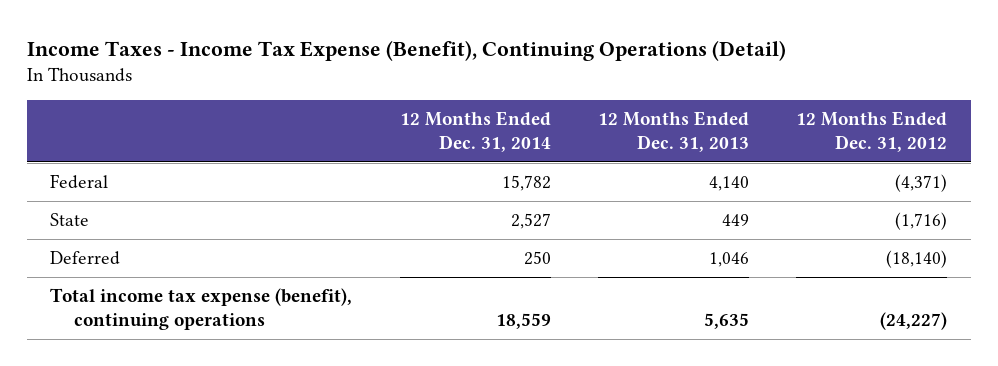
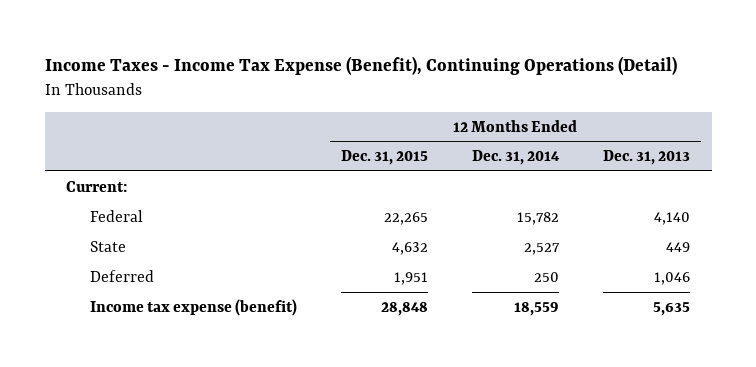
- | 12 Months Ended Dec. 31, 2014 | 12 Months Ended Dec. 31, 2013 | 12 Months Ended Dec. 31, 2012
+ | 12 Months Ended Dec. 31, 2015 | 12 Months Ended Dec. 31, 2014 | 12 Months Ended Dec. 31, 2013
+ Current:
- Total income tax expense (benefit), continuing operations | 18,559 | 5,635 | (24,227)
+ Income tax expense (benefit) | 28,848 | 18,559 | 5,635

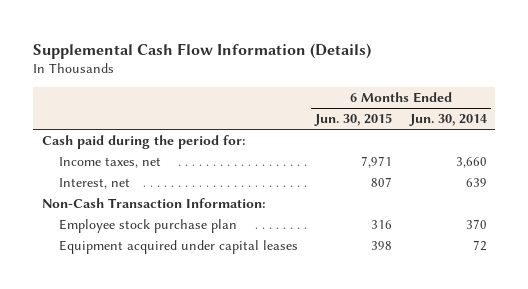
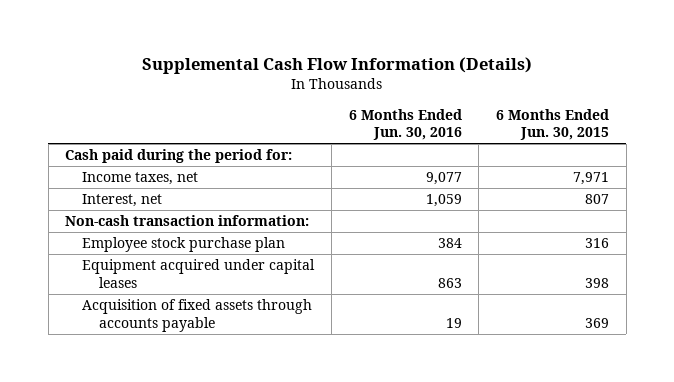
- | 6 Months Ended Jun. 30, 2015 | 6 Months Ended Jun. 30, 2014
+ | 6 Months Ended Jun. 30, 2016 | 6 Months Ended Jun. 30, 2015
- Non-Cash Transaction Information:
+ Non-cash transaction information:
+ Acquisition of fixed assets through accounts payable | 19 | 369

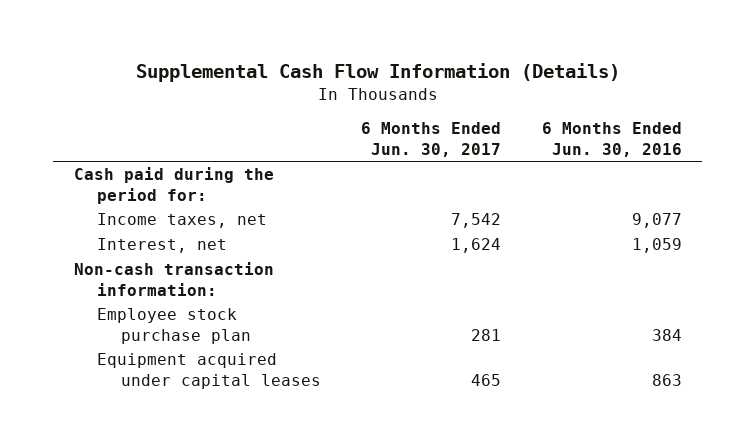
- | 6 Months Ended Jun. 30, 2016 | 6 Months Ended Jun. 30, 2015
+ | 6 Months Ended Jun. 30, 2017 | 6 Months Ended Jun. 30, 2016
- Acquisition of fixed assets through accounts payable | 19 | 369

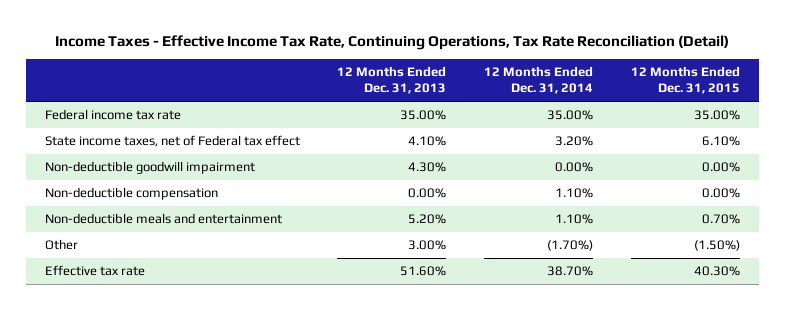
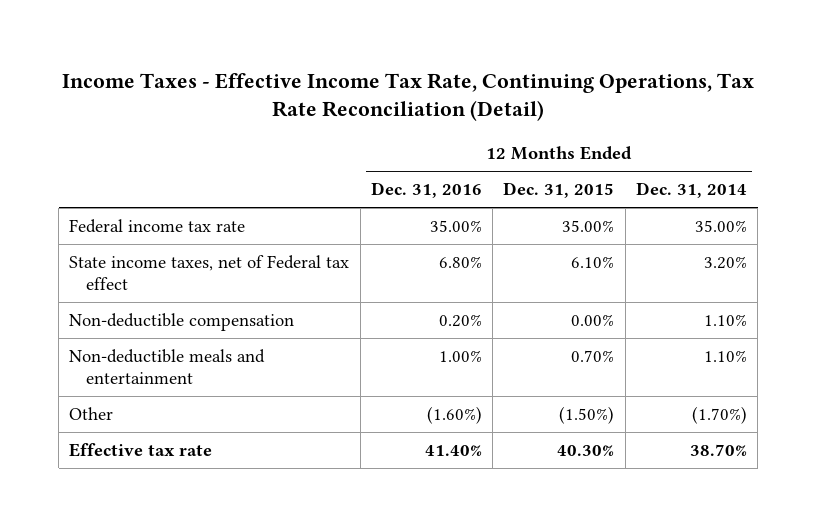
- | 12 Months Ended Dec. 31, 2013 | 12 Months Ended Dec. 31, 2014 | 12 Months Ended Dec. 31, 2015
+ | 12 Months Ended Dec. 31, 2016 | 12 Months Ended Dec. 31, 2015 | 12 Months Ended Dec. 31, 2014
- Non-deductible goodwill impairment | 4.30% | 0.00% | 0.00%

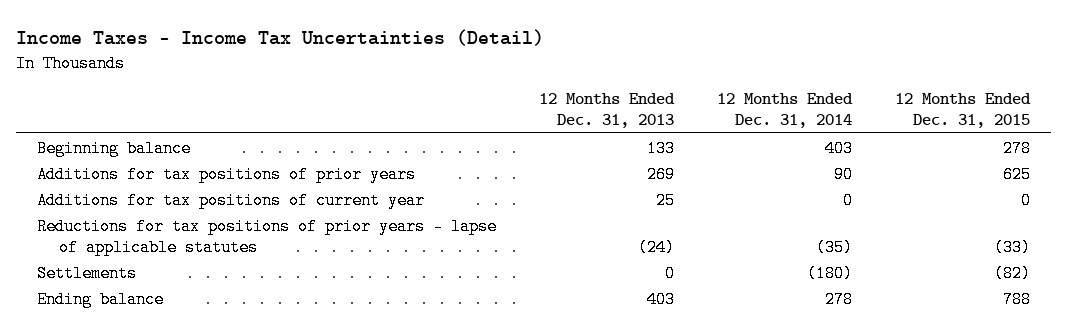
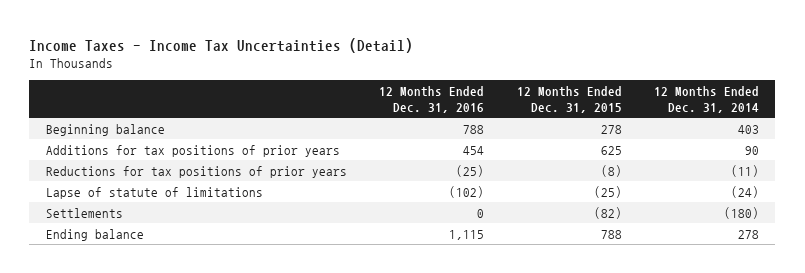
- | 12 Months Ended Dec. 31, 2013 | 12 Months Ended Dec. 31, 2014 | 12 Months Ended Dec. 31, 2015
+ | 12 Months Ended Dec. 31, 2016 | 12 Months Ended Dec. 31, 2015 | 12 Months Ended Dec. 31, 2014
- Additions for tax positions of current year | 25 | 0 | 0
- Reductions for tax positions of prior years - lapse of applicable statutes | (24) | (35) | (33)
+ Reductions for tax positions of prior years | (25) | (8) | (11)
+ Lapse of statute of limitations | (102) | (25) | (24)

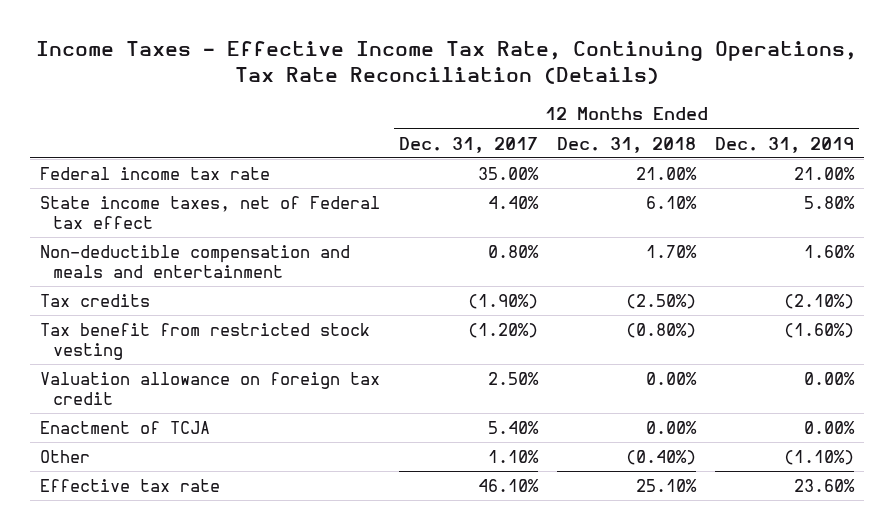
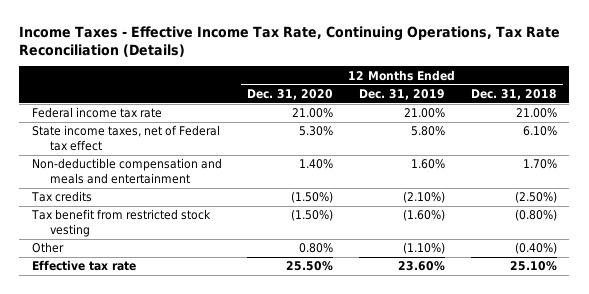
- | 12 Months Ended Dec. 31, 2017 | 12 Months Ended Dec. 31, 2018 | 12 Months Ended Dec. 31, 2019
+ | 12 Months Ended Dec. 31, 2020 | 12 Months Ended Dec. 31, 2019 | 12 Months Ended Dec. 31, 2018
- Valuation allowance on foreign tax credit | 2.50% | 0.00% | 0.00%
- Enactment of TCJA | 5.40% | 0.00% | 0.00%

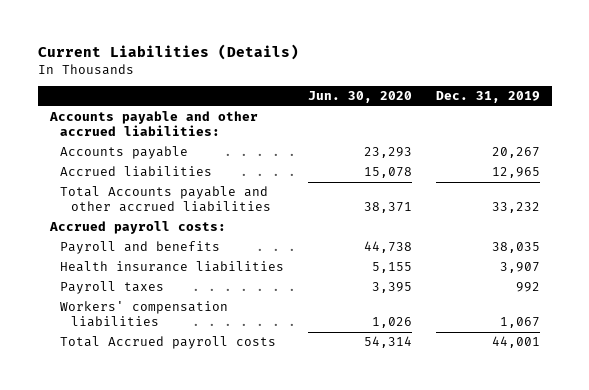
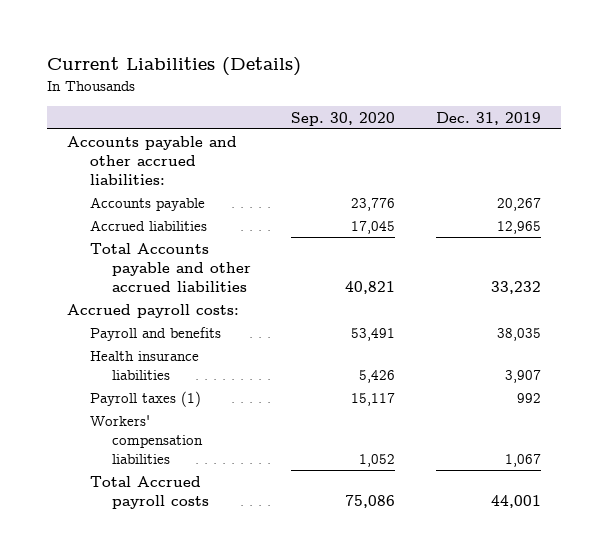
- | Jun. 30, 2020 | Dec. 31, 2019
+ | Sep. 30, 2020 | Dec. 31, 2019
- Payroll taxes | 3,395 | 992
+ Payroll taxes (1) | 15,117 | 992

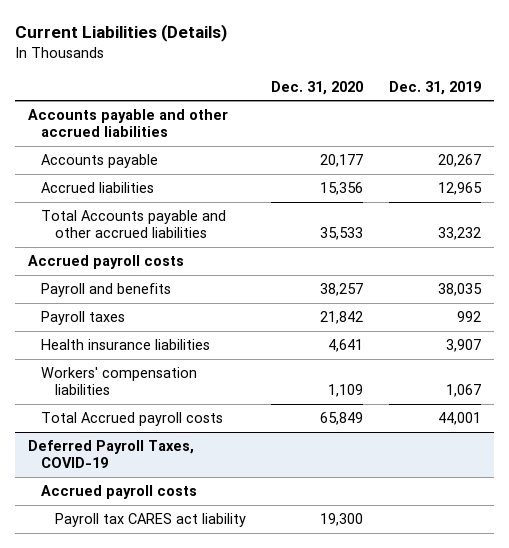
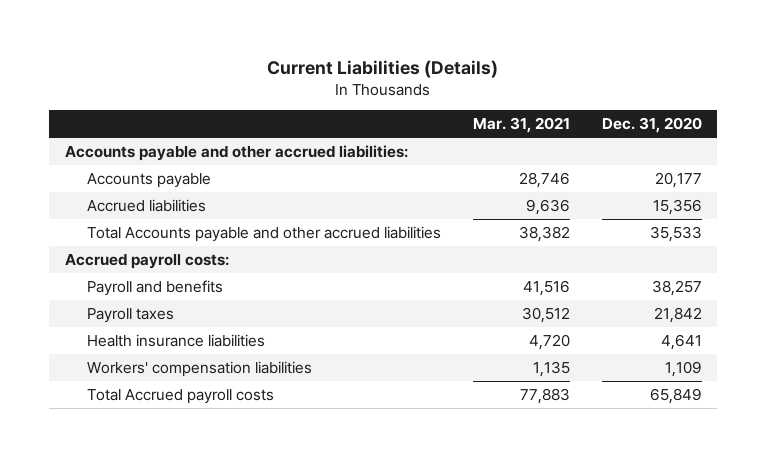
- | Dec. 31, 2020 | Dec. 31, 2019
+ | Mar. 31, 2021 | Dec. 31, 2020
- Accounts payable and other accrued liabilities
+ Accounts payable and other accrued liabilities:
- Accrued payroll costs
+ Accrued payroll costs:
- Deferred Payroll Taxes, COVID-19
- Accrued payroll costs
- Payroll tax CARES act liability | 19,300 |

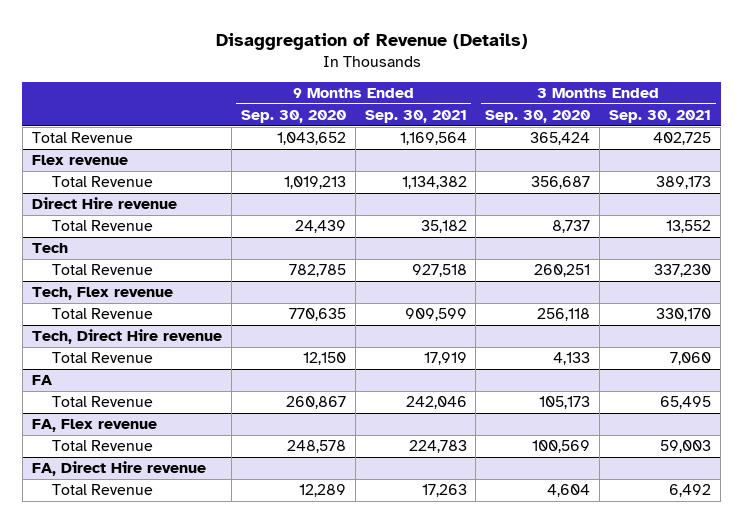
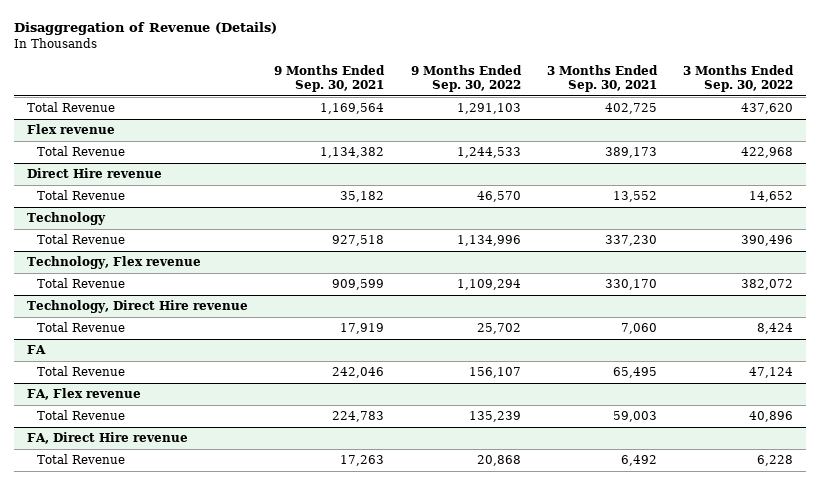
- | 9 Months Ended Sep. 30, 2020 | 9 Months Ended Sep. 30, 2021 | 3 Months Ended Sep. 30, 2020 | 3 Months Ended Sep. 30, 2021
+ | 9 Months Ended Sep. 30, 2021 | 9 Months Ended Sep. 30, 2022 | 3 Months Ended Sep. 30, 2021 | 3 Months Ended Sep. 30, 2022
- Tech
+ Technology
- Tech, Flex revenue
+ Technology, Flex revenue
- Tech, Direct Hire revenue
+ Technology, Direct Hire revenue

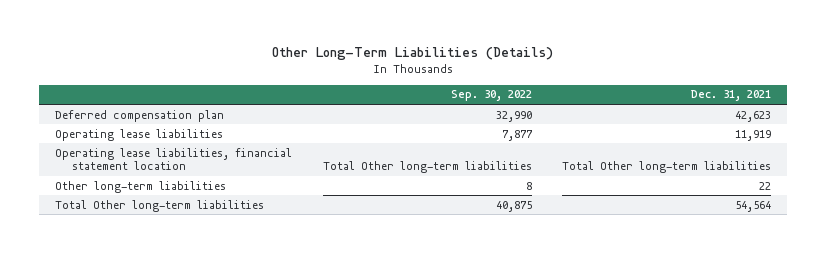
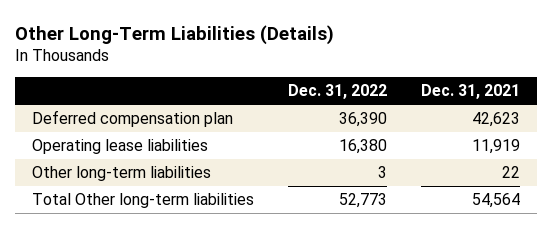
- | Sep. 30, 2022 | Dec. 31, 2021
+ | Dec. 31, 2022 | Dec. 31, 2021
- Operating lease liabilities, financial statement location | Total Other long-term liabilities | Total Other long-term liabilities

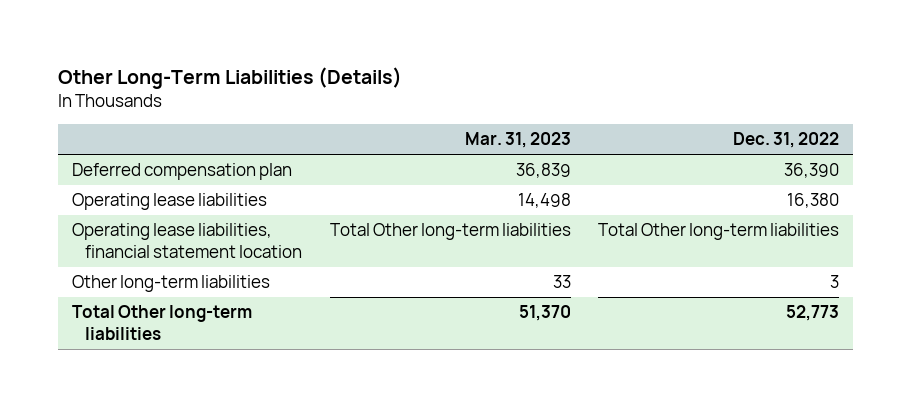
- | Dec. 31, 2022 | Dec. 31, 2021
+ | Mar. 31, 2023 | Dec. 31, 2022
+ Operating lease liabilities, financial statement location | Total Other long-term liabilities | Total Other long-term liabilities

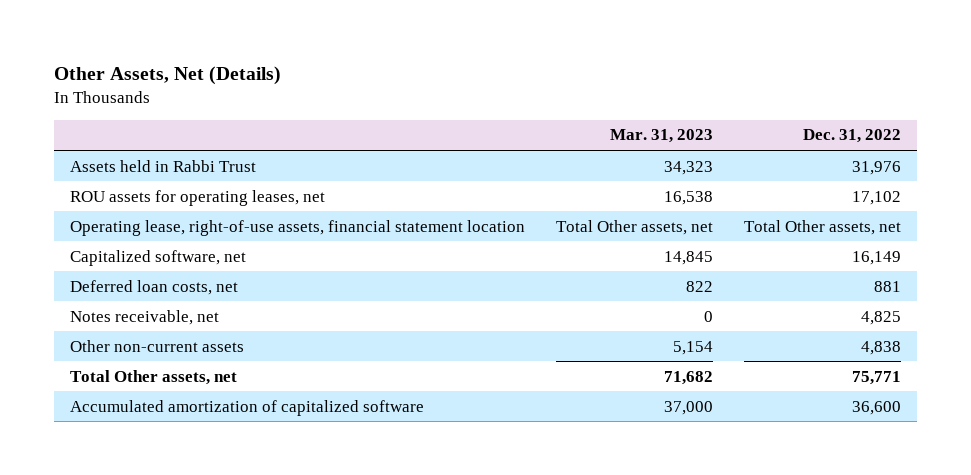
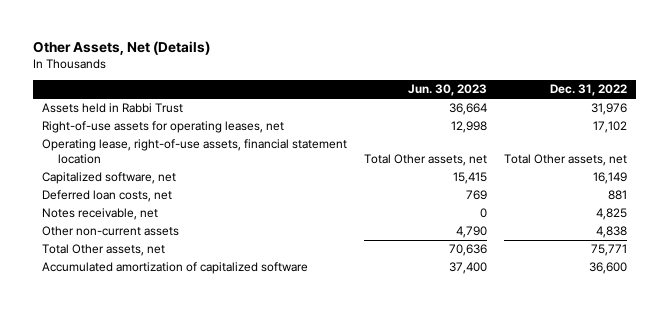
- | Mar. 31, 2023 | Dec. 31, 2022
+ | Jun. 30, 2023 | Dec. 31, 2022
- ROU assets for operating leases, net | 16,538 | 17,102
+ Right-of-use assets for operating leases, net | 12,998 | 17,102

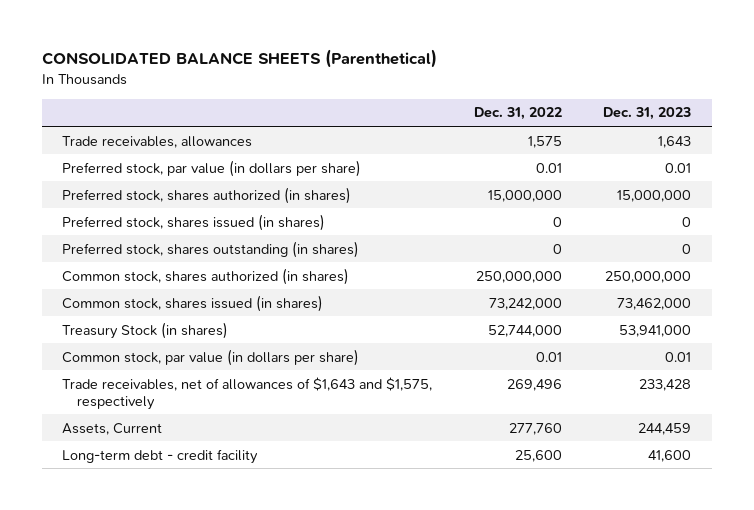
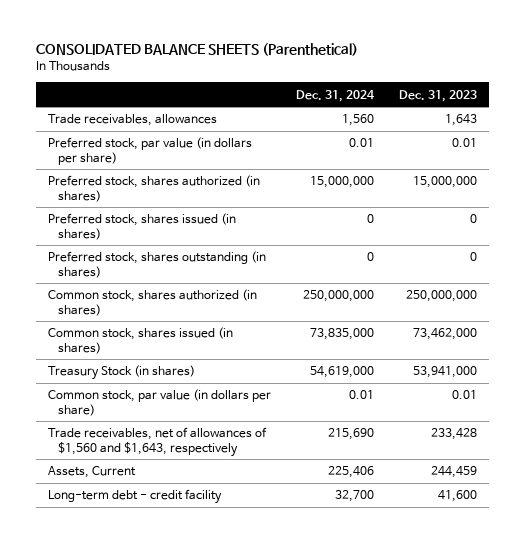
- | Dec. 31, 2022 | Dec. 31, 2023
+ | Dec. 31, 2024 | Dec. 31, 2023
- Trade receivables, net of allowances of $1,643 and $1,575, respectively | 269,496 | 233,428
+ Trade receivables, net of allowances of $1,560 and $1,643, respectively | 215,690 | 233,428

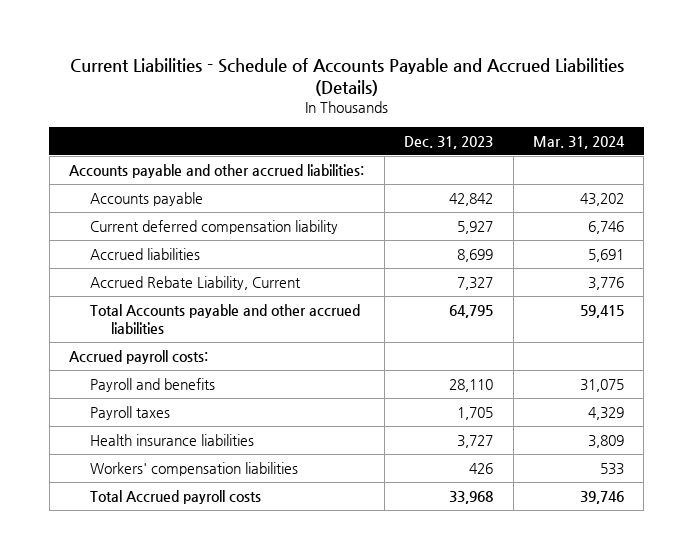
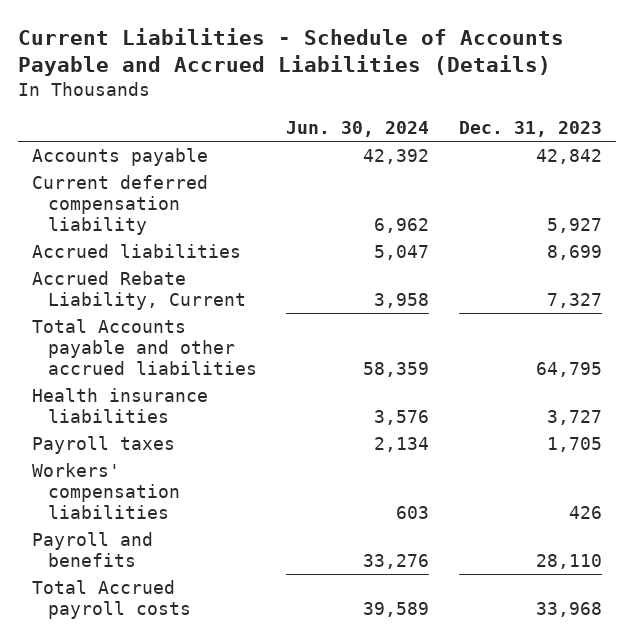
- | Dec. 31, 2023 | Mar. 31, 2024
+ | Jun. 30, 2024 | Dec. 31, 2023
- Accounts payable and other accrued liabilities:
- Accrued payroll costs:
moved down: Payroll taxes | 2,134 | 1,705
moved down: Payroll and benefits | 33,276 | 28,110

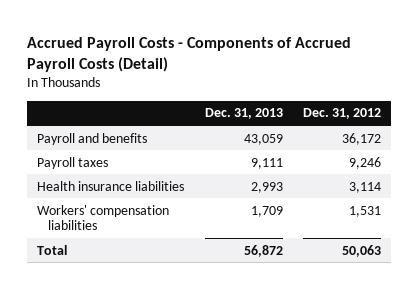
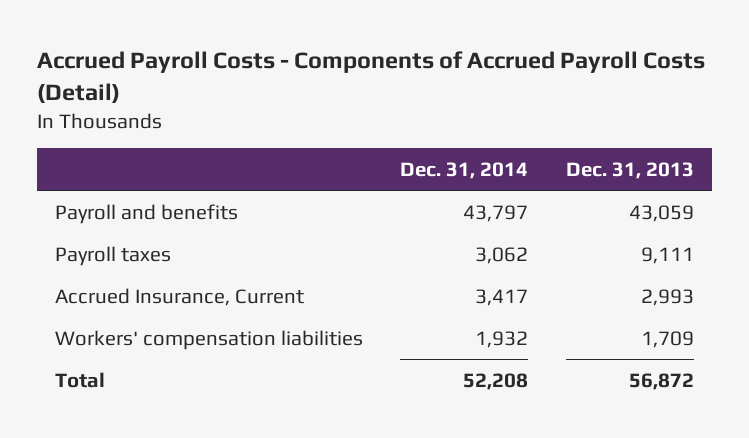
- | Dec. 31, 2013 | Dec. 31, 2012
+ | Dec. 31, 2014 | Dec. 31, 2013
- Health insurance liabilities | 2,993 | 3,114
+ Accrued Insurance, Current | 3,417 | 2,993

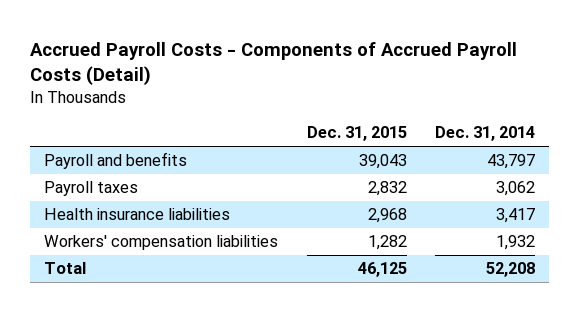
- | Dec. 31, 2014 | Dec. 31, 2013
+ | Dec. 31, 2015 | Dec. 31, 2014
- Accrued Insurance, Current | 3,417 | 2,993
+ Health insurance liabilities | 2,968 | 3,417

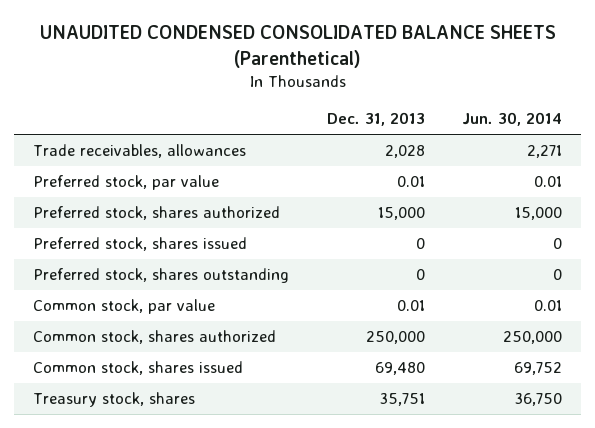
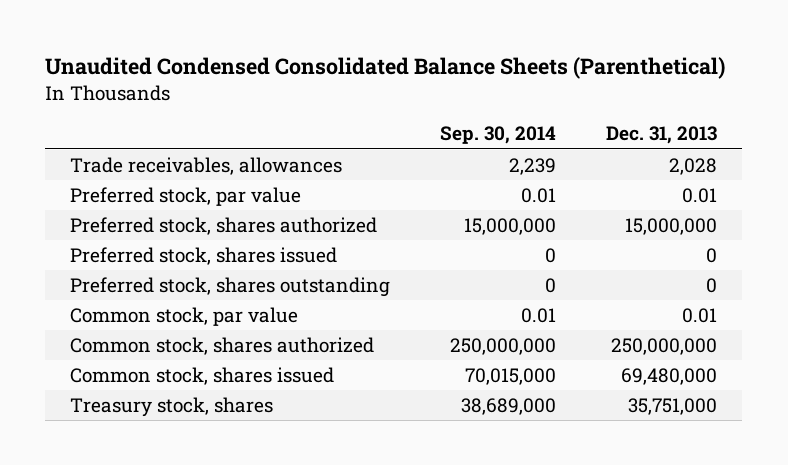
- UNAUDITED CONDENSED CONSOLIDATED BALANCE SHEETS (Parenthetical)
+ Unaudited Condensed Consolidated Balance Sheets (Parenthetical)
- | Dec. 31, 2013 | Jun. 30, 2014
+ | Sep. 30, 2014 | Dec. 31, 2013
- Preferred stock, shares authorized | 15,000 | 15,000
+ Preferred stock, shares authorized | 15,000,000 | 15,000,000
- Common stock, shares authorized | 250,000 | 250,000
- Common stock, shares issued | 69,480 | 69,752
- Treasury stock, shares | 35,751 | 36,750
+ Common stock, shares authorized | 250,000,000 | 250,000,000
+ Common stock, shares issued | 70,015,000 | 69,480,000
+ Treasury stock, shares | 38,689,000 | 35,751,000

